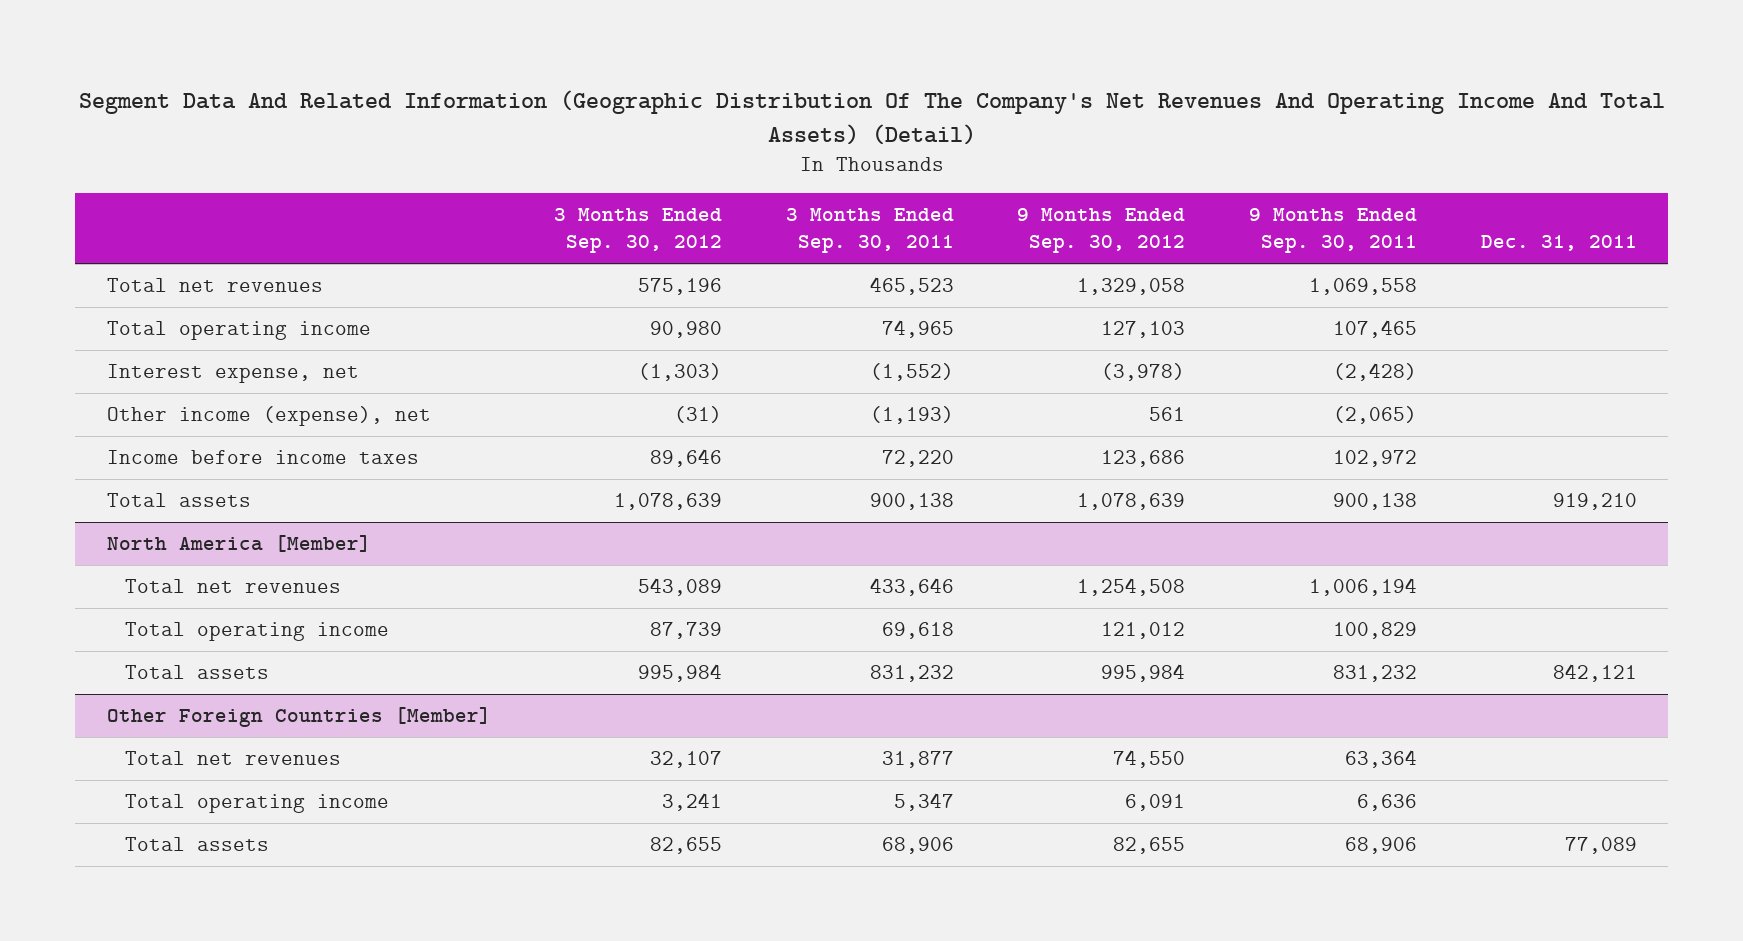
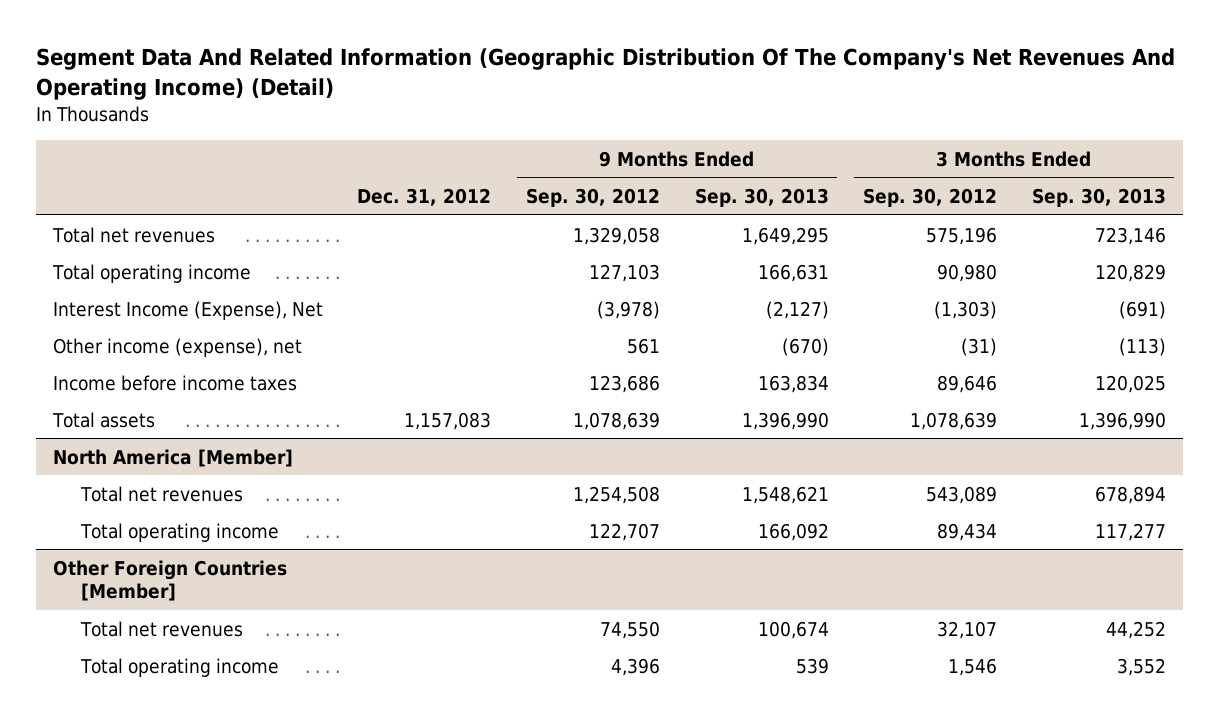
- Segment Data And Related Information (Geographic Distribution Of The Company's Net Revenues And Operating Income And Total Assets) (Detail)
+ Segment Data And Related Information (Geographic Distribution Of The Company's Net Revenues And Operating Income) (Detail)
- | 3 Months Ended Sep. 30, 2012 | 3 Months Ended Sep. 30, 2011 | 9 Months Ended Sep. 30, 2012 | 9 Months Ended Sep. 30, 2011 | Dec. 31, 2011
+ | Dec. 31, 2012 | 9 Months Ended Sep. 30, 2012 | 9 Months Ended Sep. 30, 2013 | 3 Months Ended Sep. 30, 2012 | 3 Months Ended Sep. 30, 2013
- Interest expense, net | (1,303) | (1,552) | (3,978) | (2,428) |
+ Interest Income (Expense), Net | | (3,978) | (2,127) | (1,303) | (691)
@ North America [Member]
- Total operating income | 87,739 | 69,618 | 121,012 | 100,829 |
- Total assets | 995,984 | 831,232 | 995,984 | 831,232 | 842,121
+ Total operating income | | 122,707 | 166,092 | 89,434 | 117,277
@ Other Foreign Countries [Member]
- Total operating income | 3,241 | 5,347 | 6,091 | 6,636 |
- Total assets | 82,655 | 68,906 | 82,655 | 68,906 | 77,089
+ Total operating income | | 4,396 | 539 | 1,546 | 3,552

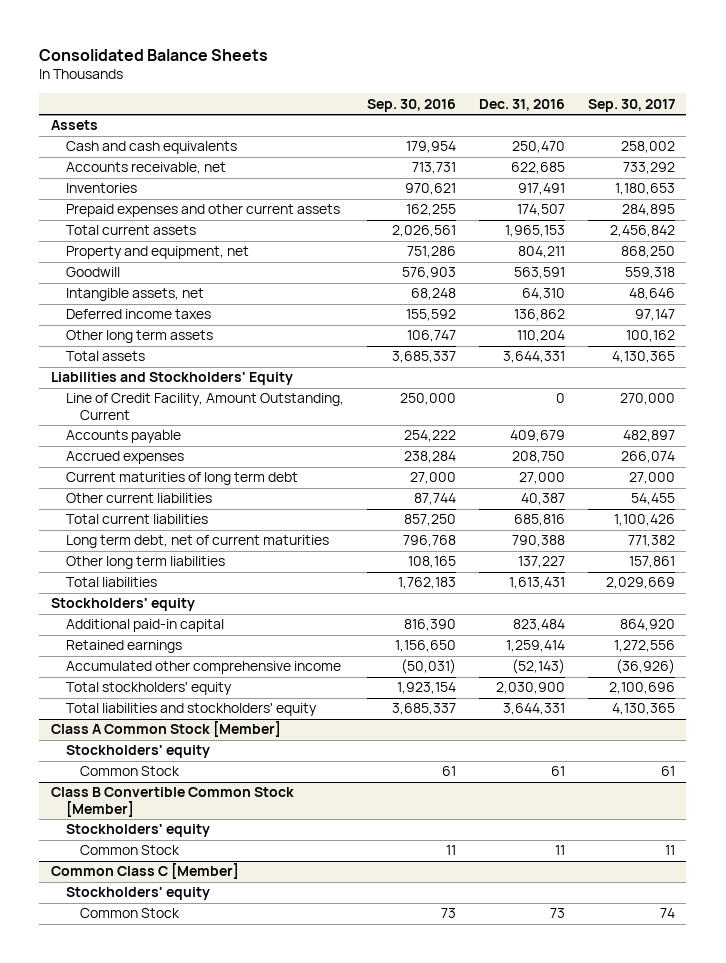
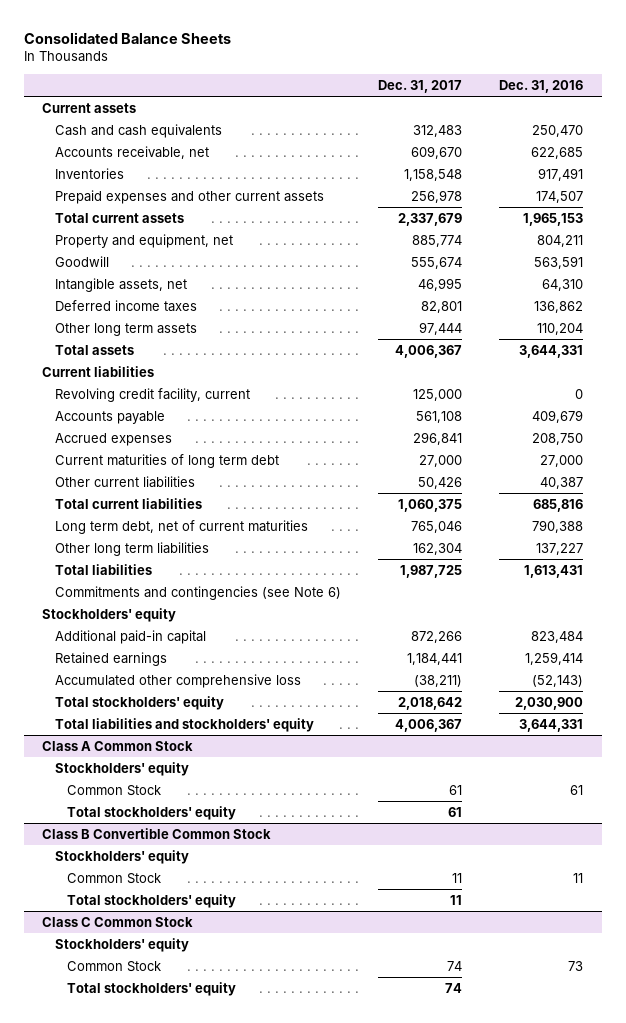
- | Sep. 30, 2016 | Dec. 31, 2016 | Sep. 30, 2017
+ | Dec. 31, 2017 | Dec. 31, 2016
- Assets
+ Current assets
- Liabilities and Stockholders' Equity
- Line of Credit Facility, Amount Outstanding, Current | 250,000 | 0 | 270,000
+ Current liabilities
+ Revolving credit facility, current | 125,000 | 0
+ Commitments and contingencies (see Note 6)
- Accumulated other comprehensive income | (50,031) | (52,143) | (36,926)
+ Accumulated other comprehensive loss | (38,211) | (52,143)
- Class A Common Stock [Member]
+ Class A Common Stock
- Class B Convertible Common Stock [Member]
+ Total stockholders' equity | 61 |
+ Class B Convertible Common Stock
- Common Class C [Member]
+ Total stockholders' equity | 11 |
+ Class C Common Stock
+ Total stockholders' equity | 74 |

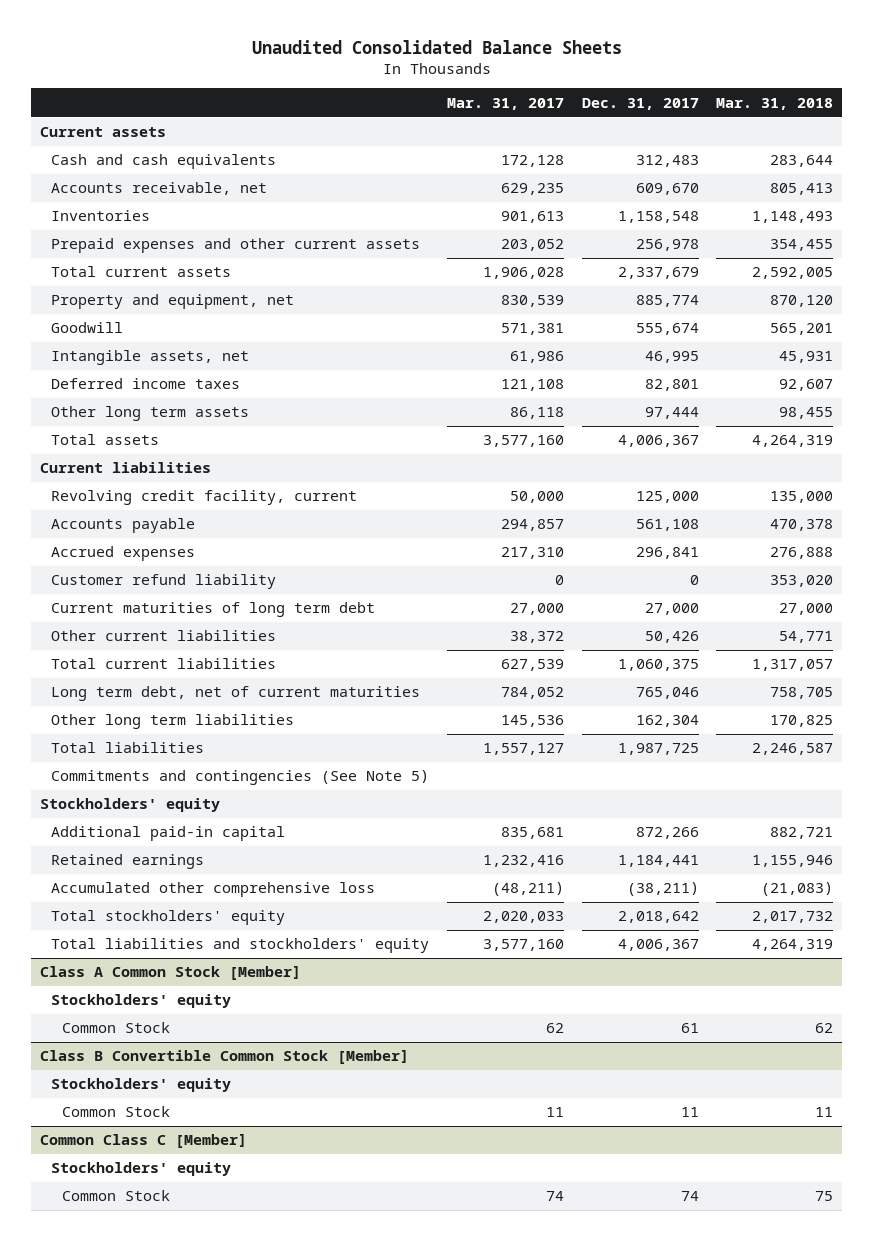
- Consolidated Balance Sheets
+ Unaudited Consolidated Balance Sheets
- | Dec. 31, 2017 | Dec. 31, 2016
+ | Mar. 31, 2017 | Dec. 31, 2017 | Mar. 31, 2018
+ Customer refund liability | 0 | 0 | 353,020
- Commitments and contingencies (see Note 6)
+ Commitments and contingencies (See Note 5)
- Class A Common Stock
+ Class A Common Stock [Member]
- Total stockholders' equity | 61 |
- Class B Convertible Common Stock
+ Class B Convertible Common Stock [Member]
- Total stockholders' equity | 11 |
- Class C Common Stock
+ Common Class C [Member]
- Total stockholders' equity | 74 |

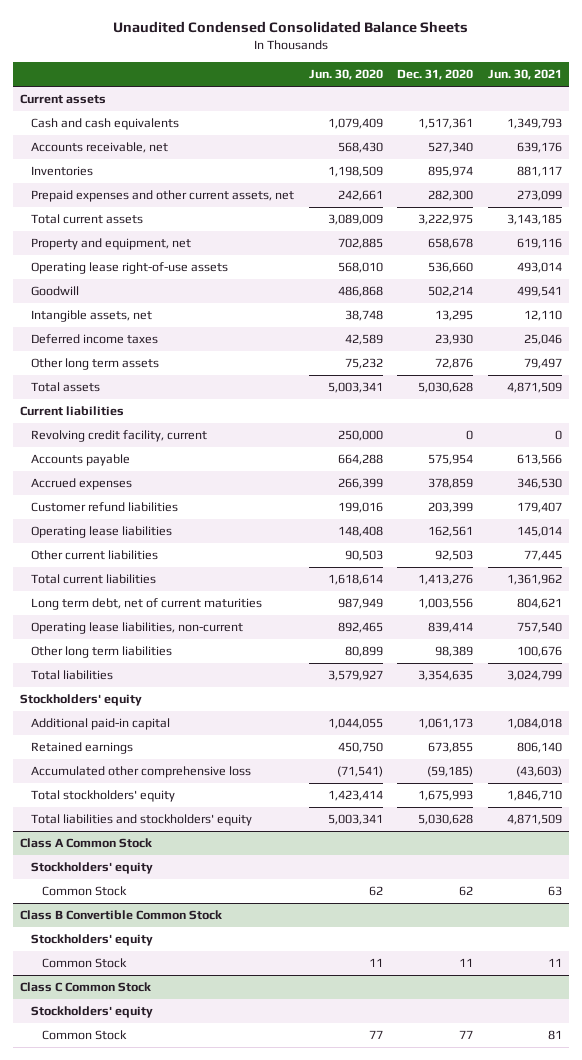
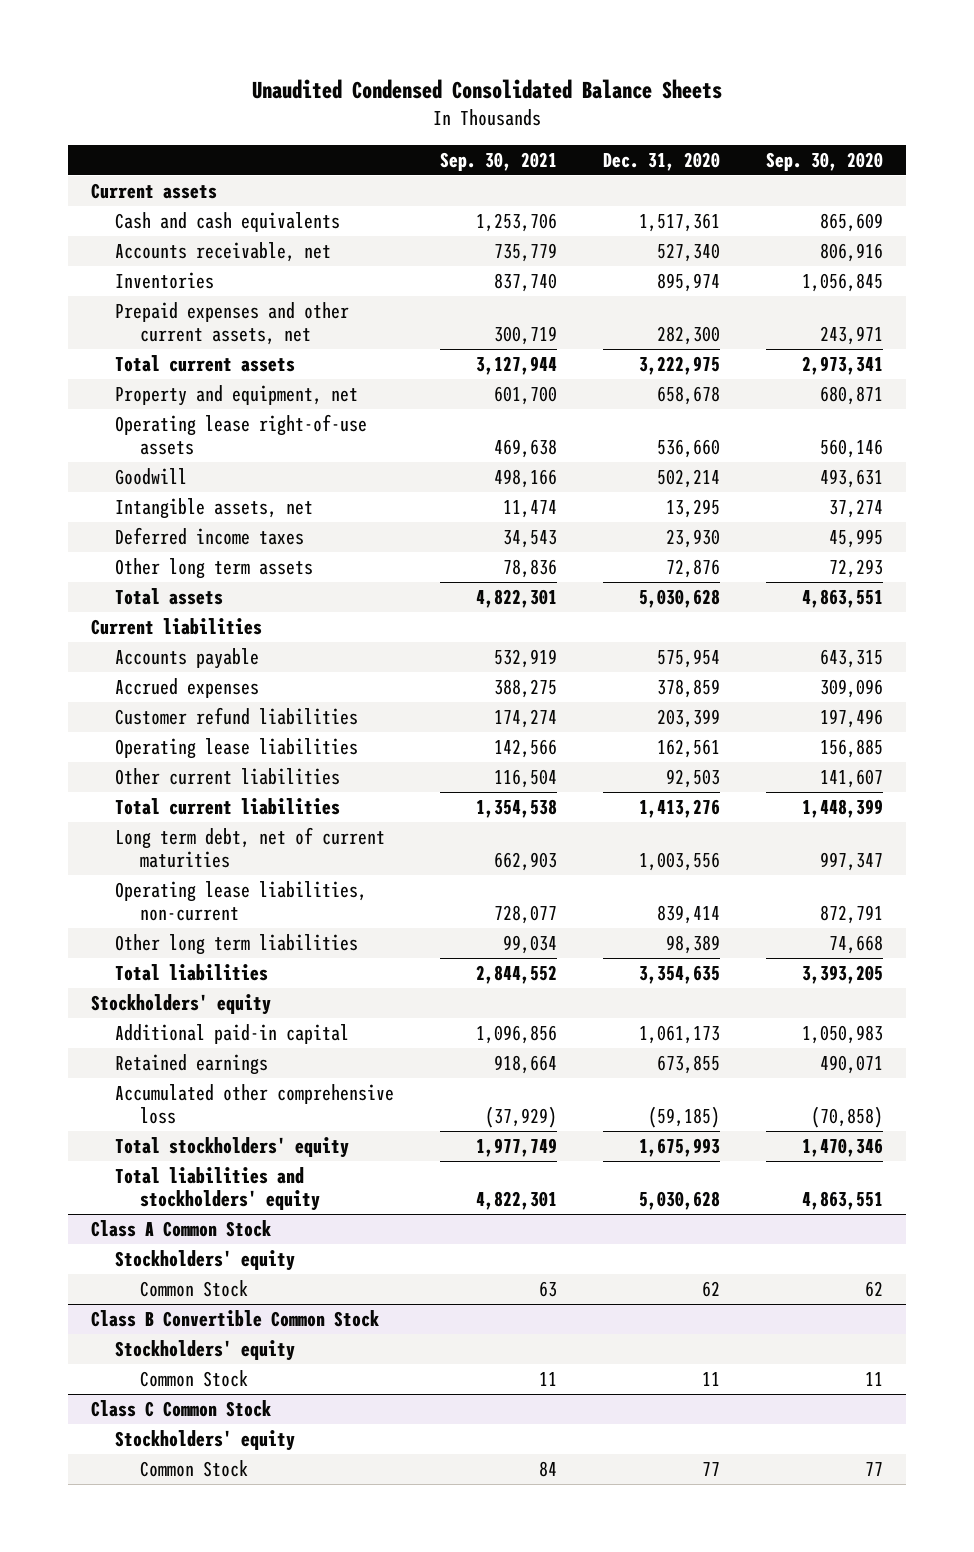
- | Jun. 30, 2020 | Dec. 31, 2020 | Jun. 30, 2021
+ | Sep. 30, 2021 | Dec. 31, 2020 | Sep. 30, 2020
- Revolving credit facility, current | 250,000 | 0 | 0

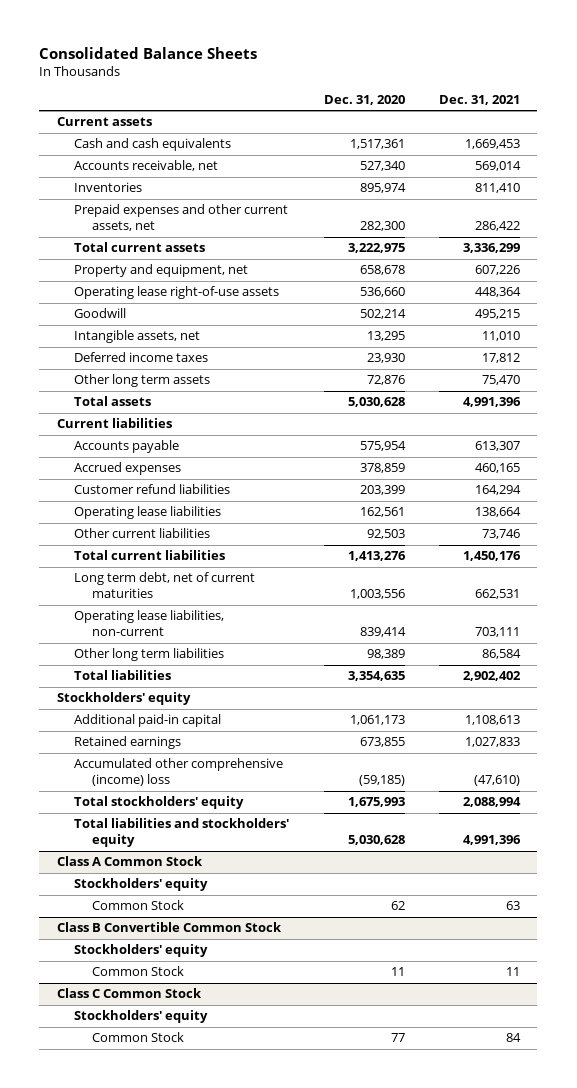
- Unaudited Condensed Consolidated Balance Sheets
+ Consolidated Balance Sheets
- | Sep. 30, 2021 | Dec. 31, 2020 | Sep. 30, 2020
+ | Dec. 31, 2020 | Dec. 31, 2021
- Accumulated other comprehensive loss | (37,929) | (59,185) | (70,858)
+ Accumulated other comprehensive (income) loss | (59,185) | (47,610)

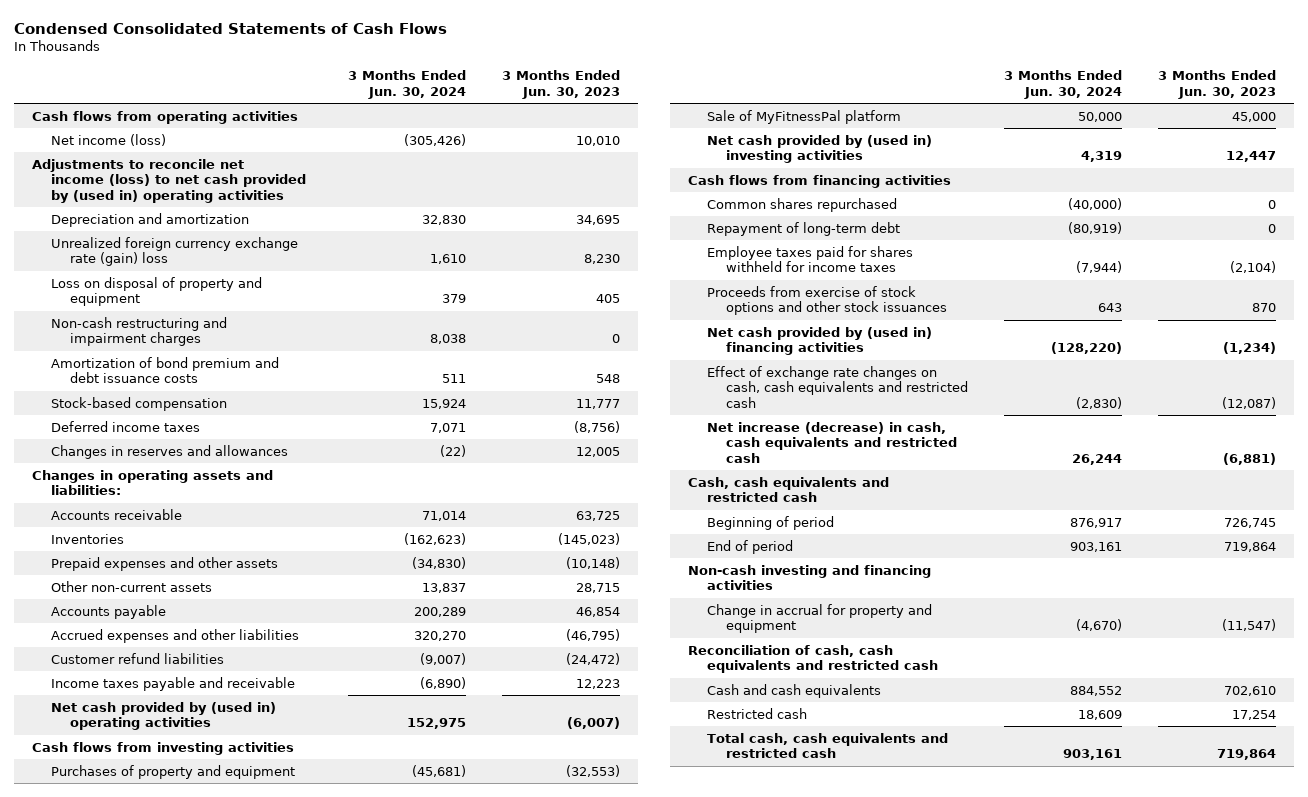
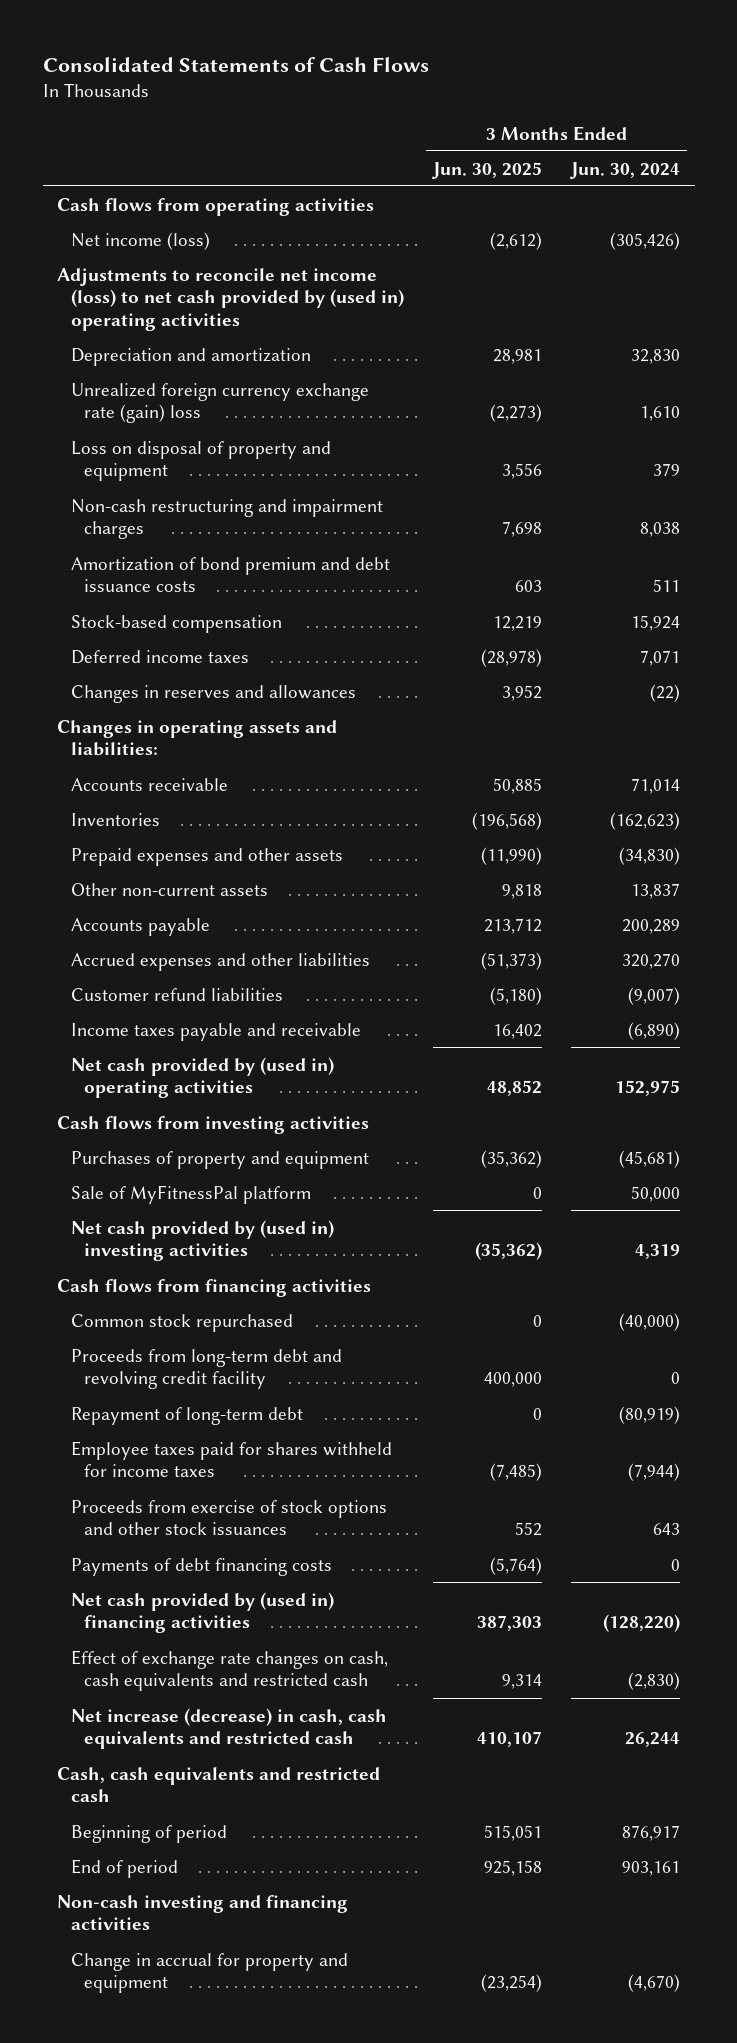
- Condensed Consolidated Statements of Cash Flows
+ Consolidated Statements of Cash Flows
- | 3 Months Ended Jun. 30, 2024 | 3 Months Ended Jun. 30, 2023
+ | 3 Months Ended Jun. 30, 2025 | 3 Months Ended Jun. 30, 2024
- Common shares repurchased | (40,000) | 0
+ Common stock repurchased | 0 | (40,000)
+ Proceeds from long-term debt and revolving credit facility | 400,000 | 0
+ Payments of debt financing costs | (5,764) | 0
- Reconciliation of cash, cash equivalents and restricted cash
- Cash and cash equivalents | 884,552 | 702,610
- Restricted cash | 18,609 | 17,254
- Total cash, cash equivalents and restricted cash | 903,161 | 719,864

